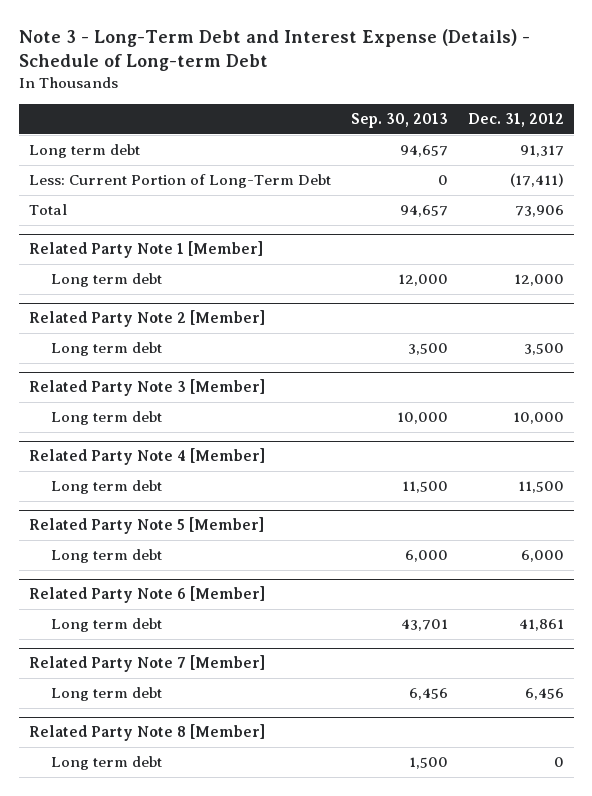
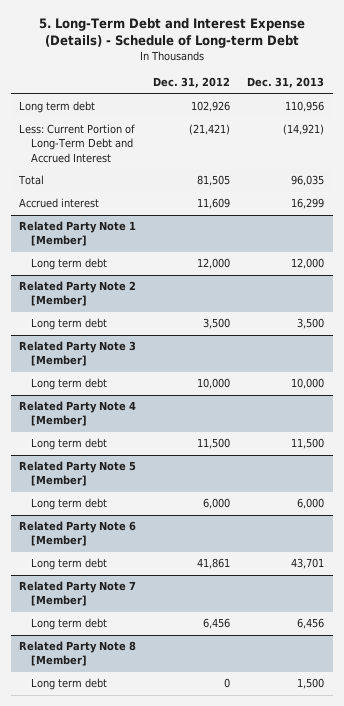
- Note 3 - Long-Term Debt and Interest Expense (Details) - Schedule of Long-term Debt
+ 5. Long-Term Debt and Interest Expense (Details) - Schedule of Long-term Debt
- | Sep. 30, 2013 | Dec. 31, 2012
+ | Dec. 31, 2012 | Dec. 31, 2013
- Long term debt | 94,657 | 91,317
- Less: Current Portion of Long-Term Debt | 0 | (17,411)
- Total | 94,657 | 73,906
+ Long term debt | 102,926 | 110,956
+ Less: Current Portion of Long-Term Debt and Accrued Interest | (21,421) | (14,921)
+ Total | 81,505 | 96,035
+ Accrued interest | 11,609 | 16,299

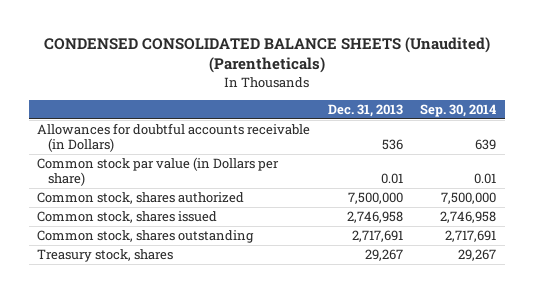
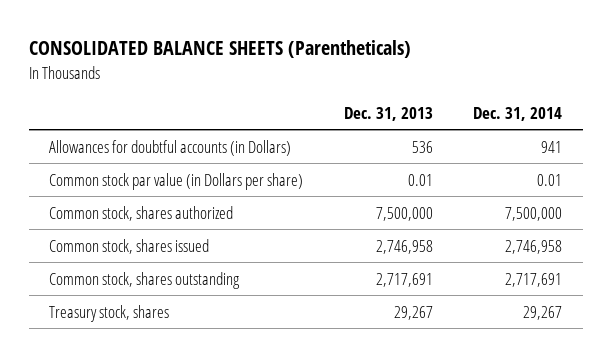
- CONDENSED CONSOLIDATED BALANCE SHEETS (Unaudited) (Parentheticals)
+ CONSOLIDATED BALANCE SHEETS (Parentheticals)
- | Dec. 31, 2013 | Sep. 30, 2014
+ | Dec. 31, 2013 | Dec. 31, 2014
- Allowances for doubtful accounts receivable (in Dollars) | 536 | 639
+ Allowances for doubtful accounts (in Dollars) | 536 | 941

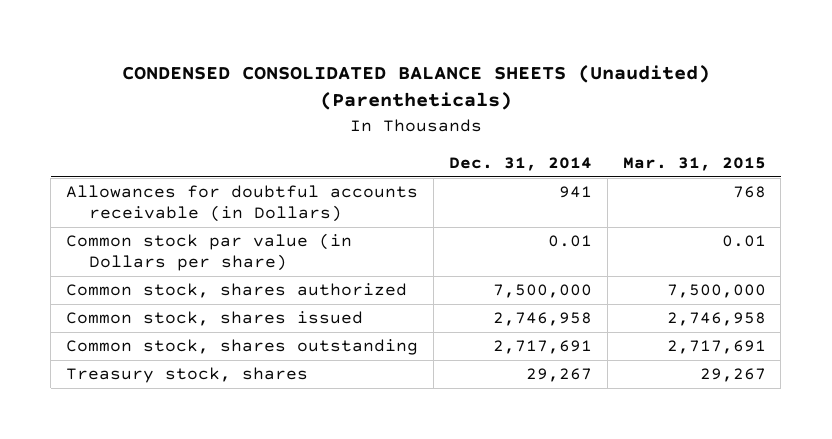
- CONSOLIDATED BALANCE SHEETS (Parentheticals)
+ CONDENSED CONSOLIDATED BALANCE SHEETS (Unaudited) (Parentheticals)
- | Dec. 31, 2013 | Dec. 31, 2014
+ | Dec. 31, 2014 | Mar. 31, 2015
- Allowances for doubtful accounts (in Dollars) | 536 | 941
+ Allowances for doubtful accounts receivable (in Dollars) | 941 | 768

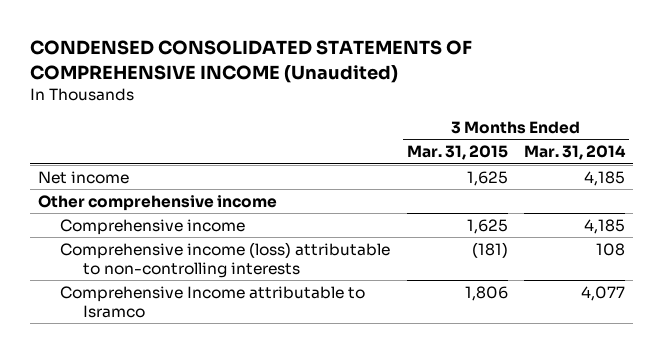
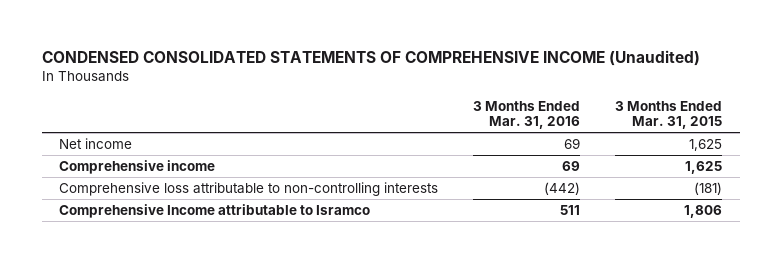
- | 3 Months Ended Mar. 31, 2015 | 3 Months Ended Mar. 31, 2014
+ | 3 Months Ended Mar. 31, 2016 | 3 Months Ended Mar. 31, 2015
- Other comprehensive income
- Comprehensive income (loss) attributable to non-controlling interests | (181) | 108
+ Comprehensive loss attributable to non-controlling interests | (442) | (181)

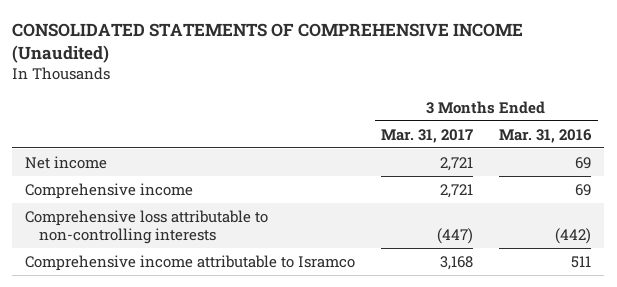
- CONDENSED CONSOLIDATED STATEMENTS OF COMPREHENSIVE INCOME (Unaudited)
+ CONSOLIDATED STATEMENTS OF COMPREHENSIVE INCOME (Unaudited)
- | 3 Months Ended Mar. 31, 2016 | 3 Months Ended Mar. 31, 2015
+ | 3 Months Ended Mar. 31, 2017 | 3 Months Ended Mar. 31, 2016
- Comprehensive Income attributable to Isramco | 511 | 1,806
+ Comprehensive income attributable to Isramco | 3,168 | 511

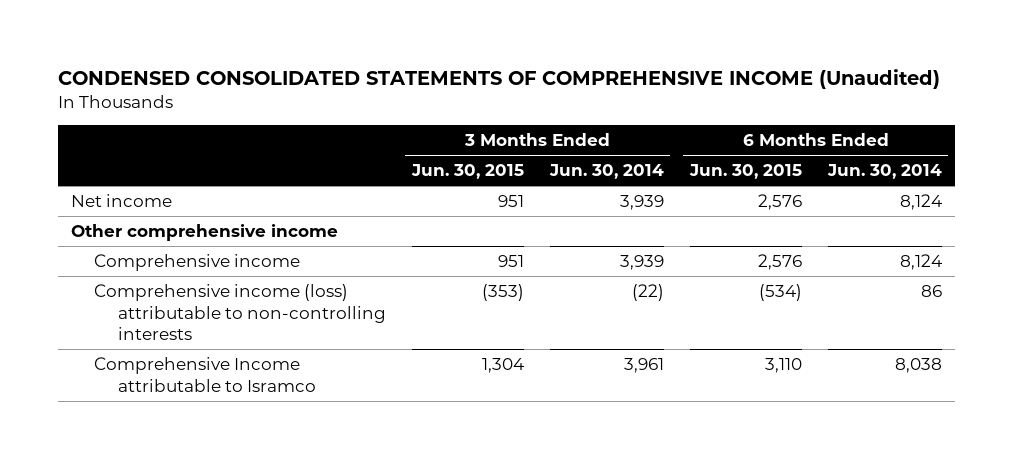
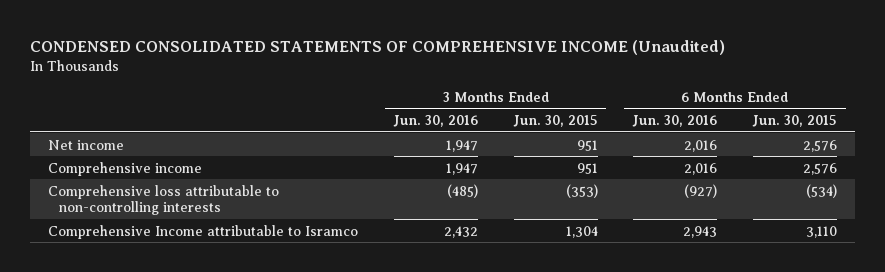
- | 3 Months Ended Jun. 30, 2015 | 3 Months Ended Jun. 30, 2014 | 6 Months Ended Jun. 30, 2015 | 6 Months Ended Jun. 30, 2014
+ | 3 Months Ended Jun. 30, 2016 | 3 Months Ended Jun. 30, 2015 | 6 Months Ended Jun. 30, 2016 | 6 Months Ended Jun. 30, 2015
- Other comprehensive income
- Comprehensive income (loss) attributable to non-controlling interests | (353) | (22) | (534) | 86
+ Comprehensive loss attributable to non-controlling interests | (485) | (353) | (927) | (534)

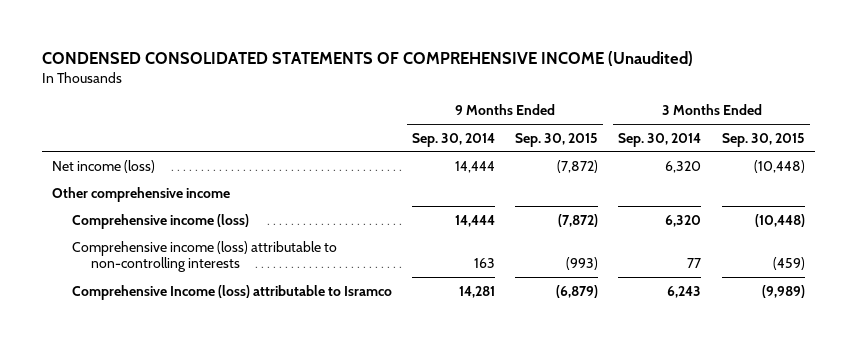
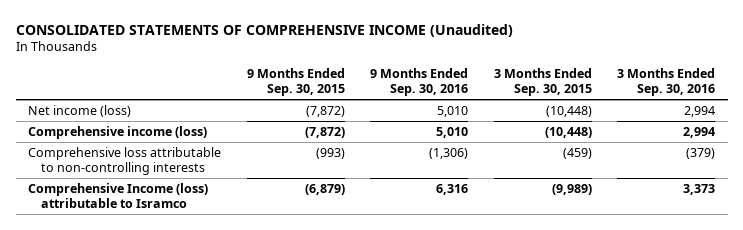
- CONDENSED CONSOLIDATED STATEMENTS OF COMPREHENSIVE INCOME (Unaudited)
+ CONSOLIDATED STATEMENTS OF COMPREHENSIVE INCOME (Unaudited)
- | 9 Months Ended Sep. 30, 2014 | 9 Months Ended Sep. 30, 2015 | 3 Months Ended Sep. 30, 2014 | 3 Months Ended Sep. 30, 2015
+ | 9 Months Ended Sep. 30, 2015 | 9 Months Ended Sep. 30, 2016 | 3 Months Ended Sep. 30, 2015 | 3 Months Ended Sep. 30, 2016
- Other comprehensive income
- Comprehensive income (loss) attributable to non-controlling interests | 163 | (993) | 77 | (459)
+ Comprehensive loss attributable to non-controlling interests | (993) | (1,306) | (459) | (379)

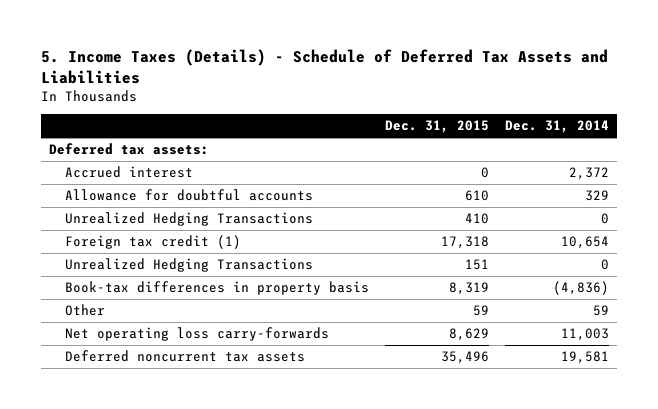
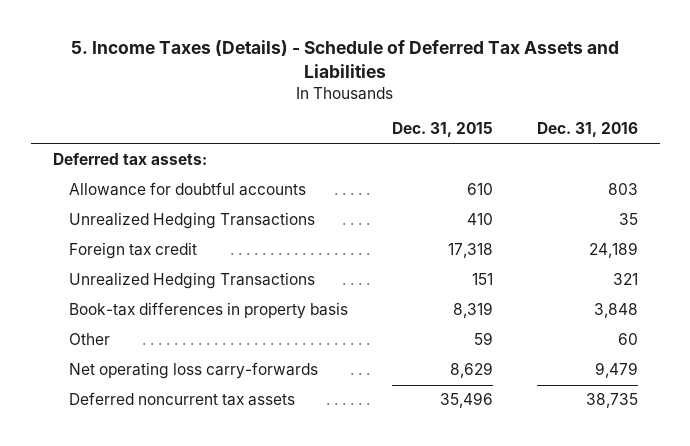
- | Dec. 31, 2015 | Dec. 31, 2014
+ | Dec. 31, 2015 | Dec. 31, 2016
- Accrued interest | 0 | 2,372
- Foreign tax credit (1) | 17,318 | 10,654
+ Foreign tax credit | 17,318 | 24,189

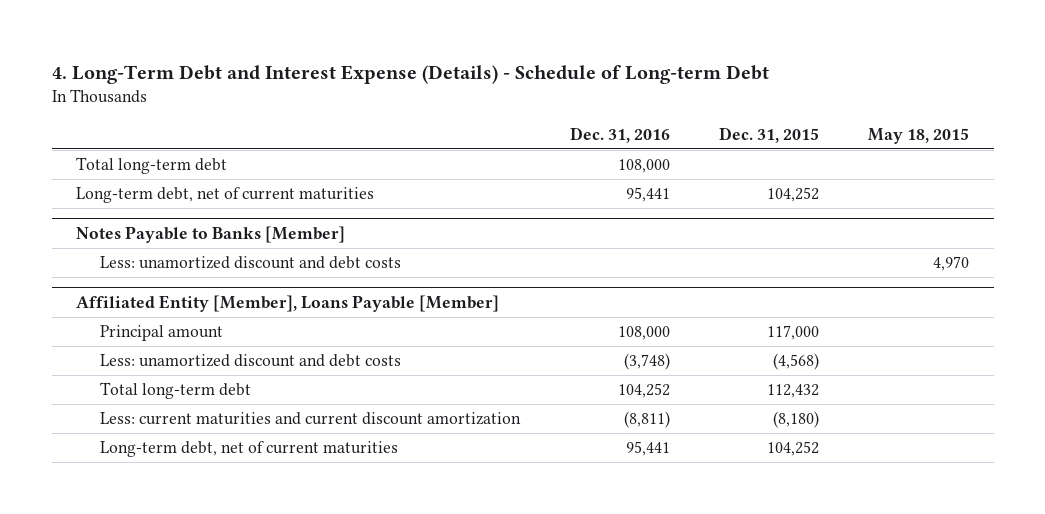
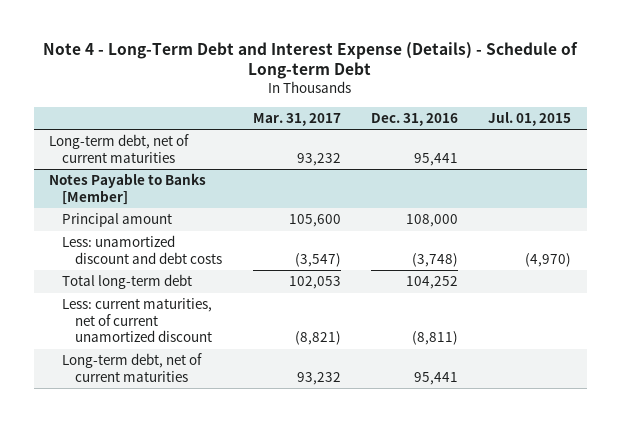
- 4. Long-Term Debt and Interest Expense (Details) - Schedule of Long-term Debt
+ Note 4 - Long-Term Debt and Interest Expense (Details) - Schedule of Long-term Debt
- | Dec. 31, 2016 | Dec. 31, 2015 | May 18, 2015
+ | Mar. 31, 2017 | Dec. 31, 2016 | Jul. 01, 2015
- Total long-term debt | 108,000 | |
@ Notes Payable to Banks [Member]
- Less: unamortized discount and debt costs | | | 4,970
- Affiliated Entity [Member], Loans Payable [Member]
- Less: current maturities and current discount amortization | (8,811) | (8,180) |
@ Notes Payable to Banks [Member]
+ Less: current maturities, net of current unamortized discount | (8,821) | (8,811) |

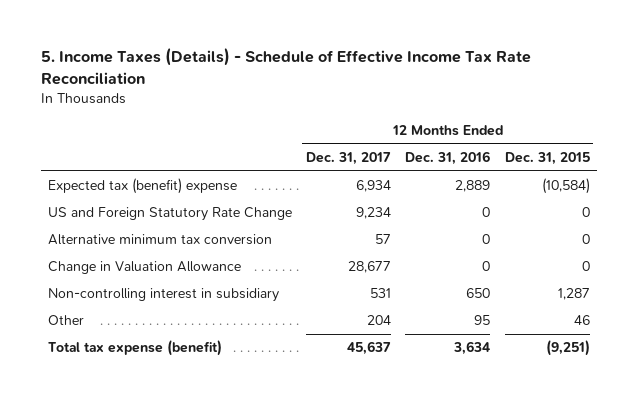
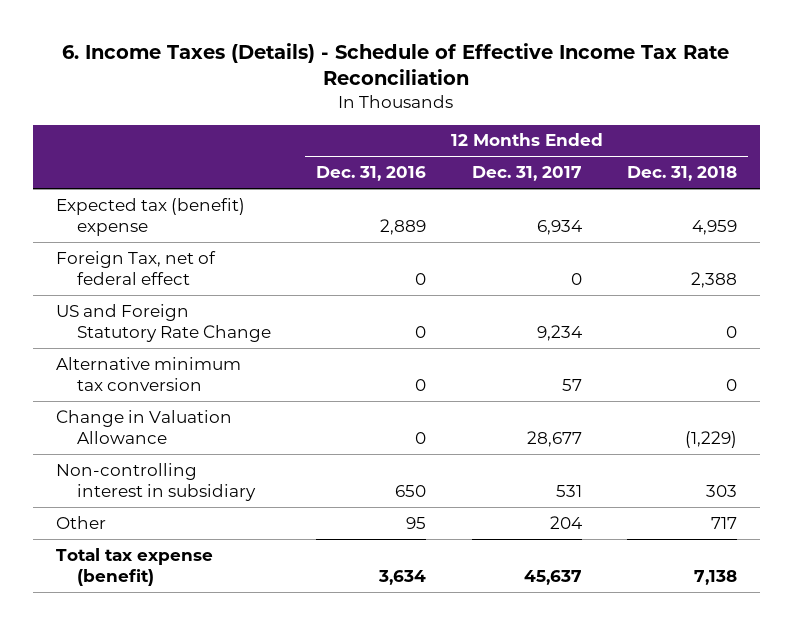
- 5. Income Taxes (Details) - Schedule of Effective Income Tax Rate Reconciliation
+ 6. Income Taxes (Details) - Schedule of Effective Income Tax Rate Reconciliation
- | 12 Months Ended Dec. 31, 2017 | 12 Months Ended Dec. 31, 2016 | 12 Months Ended Dec. 31, 2015
+ | 12 Months Ended Dec. 31, 2016 | 12 Months Ended Dec. 31, 2017 | 12 Months Ended Dec. 31, 2018
+ Foreign Tax, net of federal effect | 0 | 0 | 2,388

